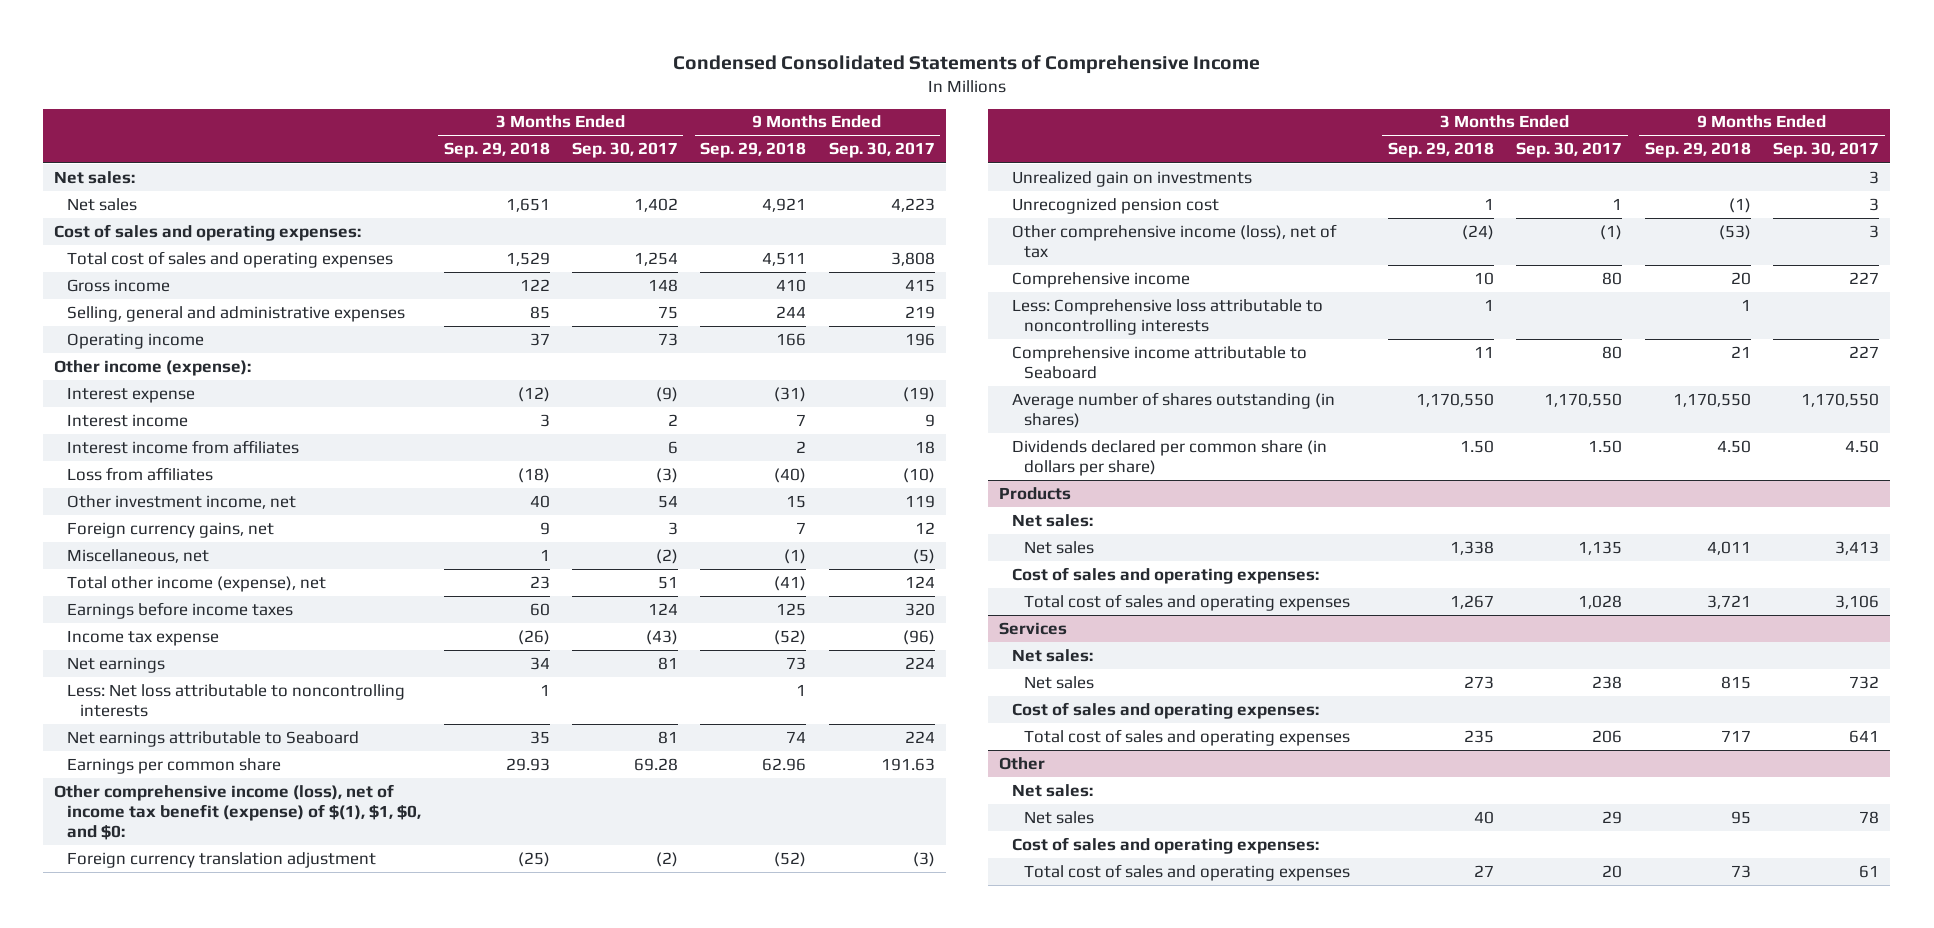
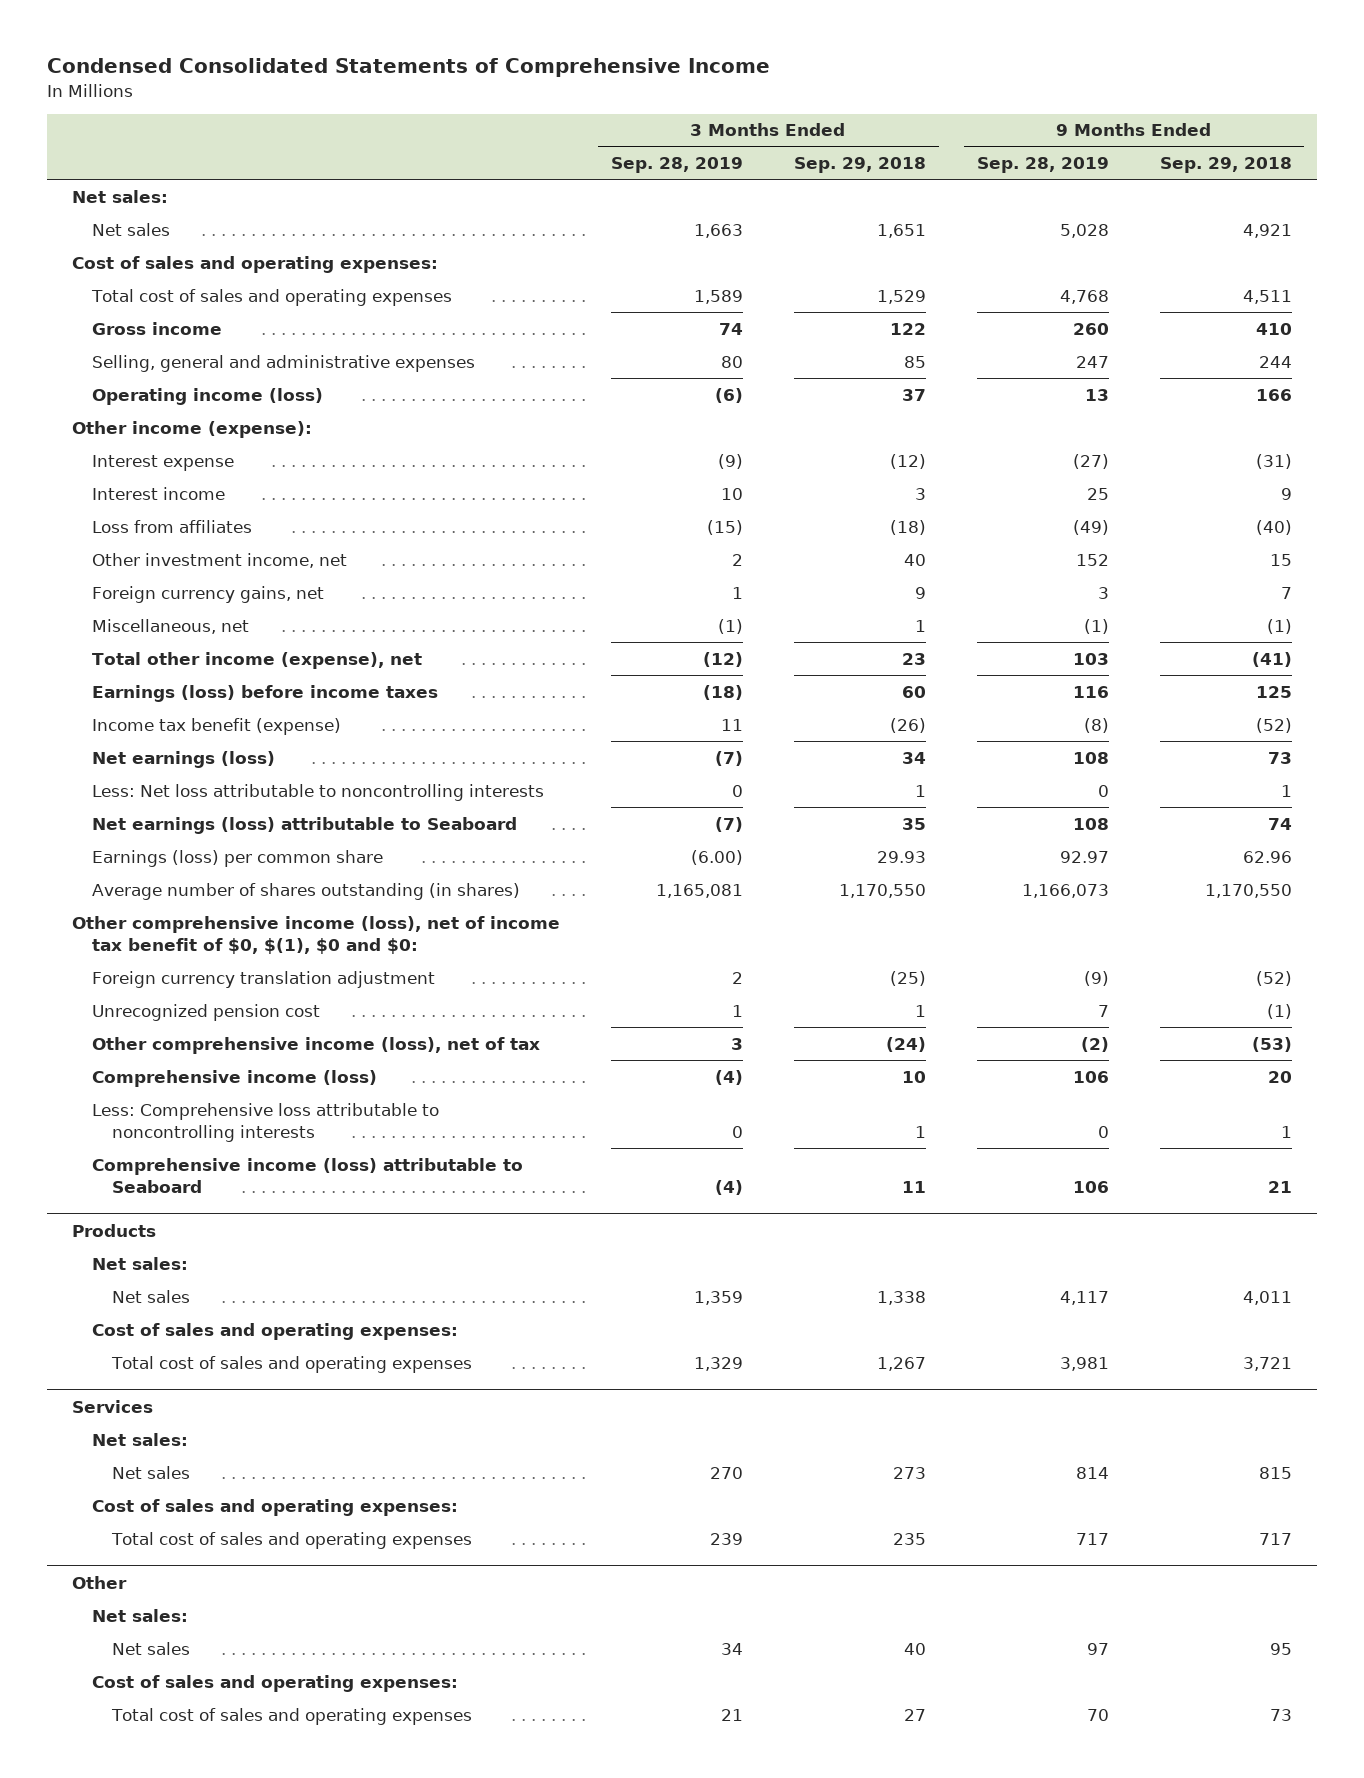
- | 3 Months Ended Sep. 29, 2018 | 3 Months Ended Sep. 30, 2017 | 9 Months Ended Sep. 29, 2018 | 9 Months Ended Sep. 30, 2017
+ | 3 Months Ended Sep. 28, 2019 | 3 Months Ended Sep. 29, 2018 | 9 Months Ended Sep. 28, 2019 | 9 Months Ended Sep. 29, 2018
- Operating income | 37 | 73 | 166 | 196
+ Operating income (loss) | (6) | 37 | 13 | 166
- Interest income | 3 | 2 | 7 | 9
- Interest income from affiliates | | 6 | 2 | 18
+ Interest income | 10 | 3 | 25 | 9
- Earnings before income taxes | 60 | 124 | 125 | 320
- Income tax expense | (26) | (43) | (52) | (96)
- Net earnings | 34 | 81 | 73 | 224
+ Earnings (loss) before income taxes | (18) | 60 | 116 | 125
+ Income tax benefit (expense) | 11 | (26) | (8) | (52)
+ Net earnings (loss) | (7) | 34 | 108 | 73
- Net earnings attributable to Seaboard | 35 | 81 | 74 | 224
- Earnings per common share | 29.93 | 69.28 | 62.96 | 191.63
- Other comprehensive income (loss), net of income tax benefit (expense) of $(1), $1, $0, and $0:
+ Net earnings (loss) attributable to Seaboard | (7) | 35 | 108 | 74
+ Earnings (loss) per common share | (6.00) | 29.93 | 92.97 | 62.96
moved up: Average number of shares outstanding (in shares) | 1,165,081 | 1,170,550 | 1,166,073 | 1,170,550
+ Other comprehensive income (loss), net of income tax benefit of $0, $(1), $0 and $0:
- Unrealized gain on investments | | | | 3
- Comprehensive income | 10 | 80 | 20 | 227
+ Comprehensive income (loss) | (4) | 10 | 106 | 20
- Comprehensive income attributable to Seaboard | 11 | 80 | 21 | 227
- Dividends declared per common share (in dollars per share) | 1.50 | 1.50 | 4.50 | 4.50
+ Comprehensive income (loss) attributable to Seaboard | (4) | 11 | 106 | 21

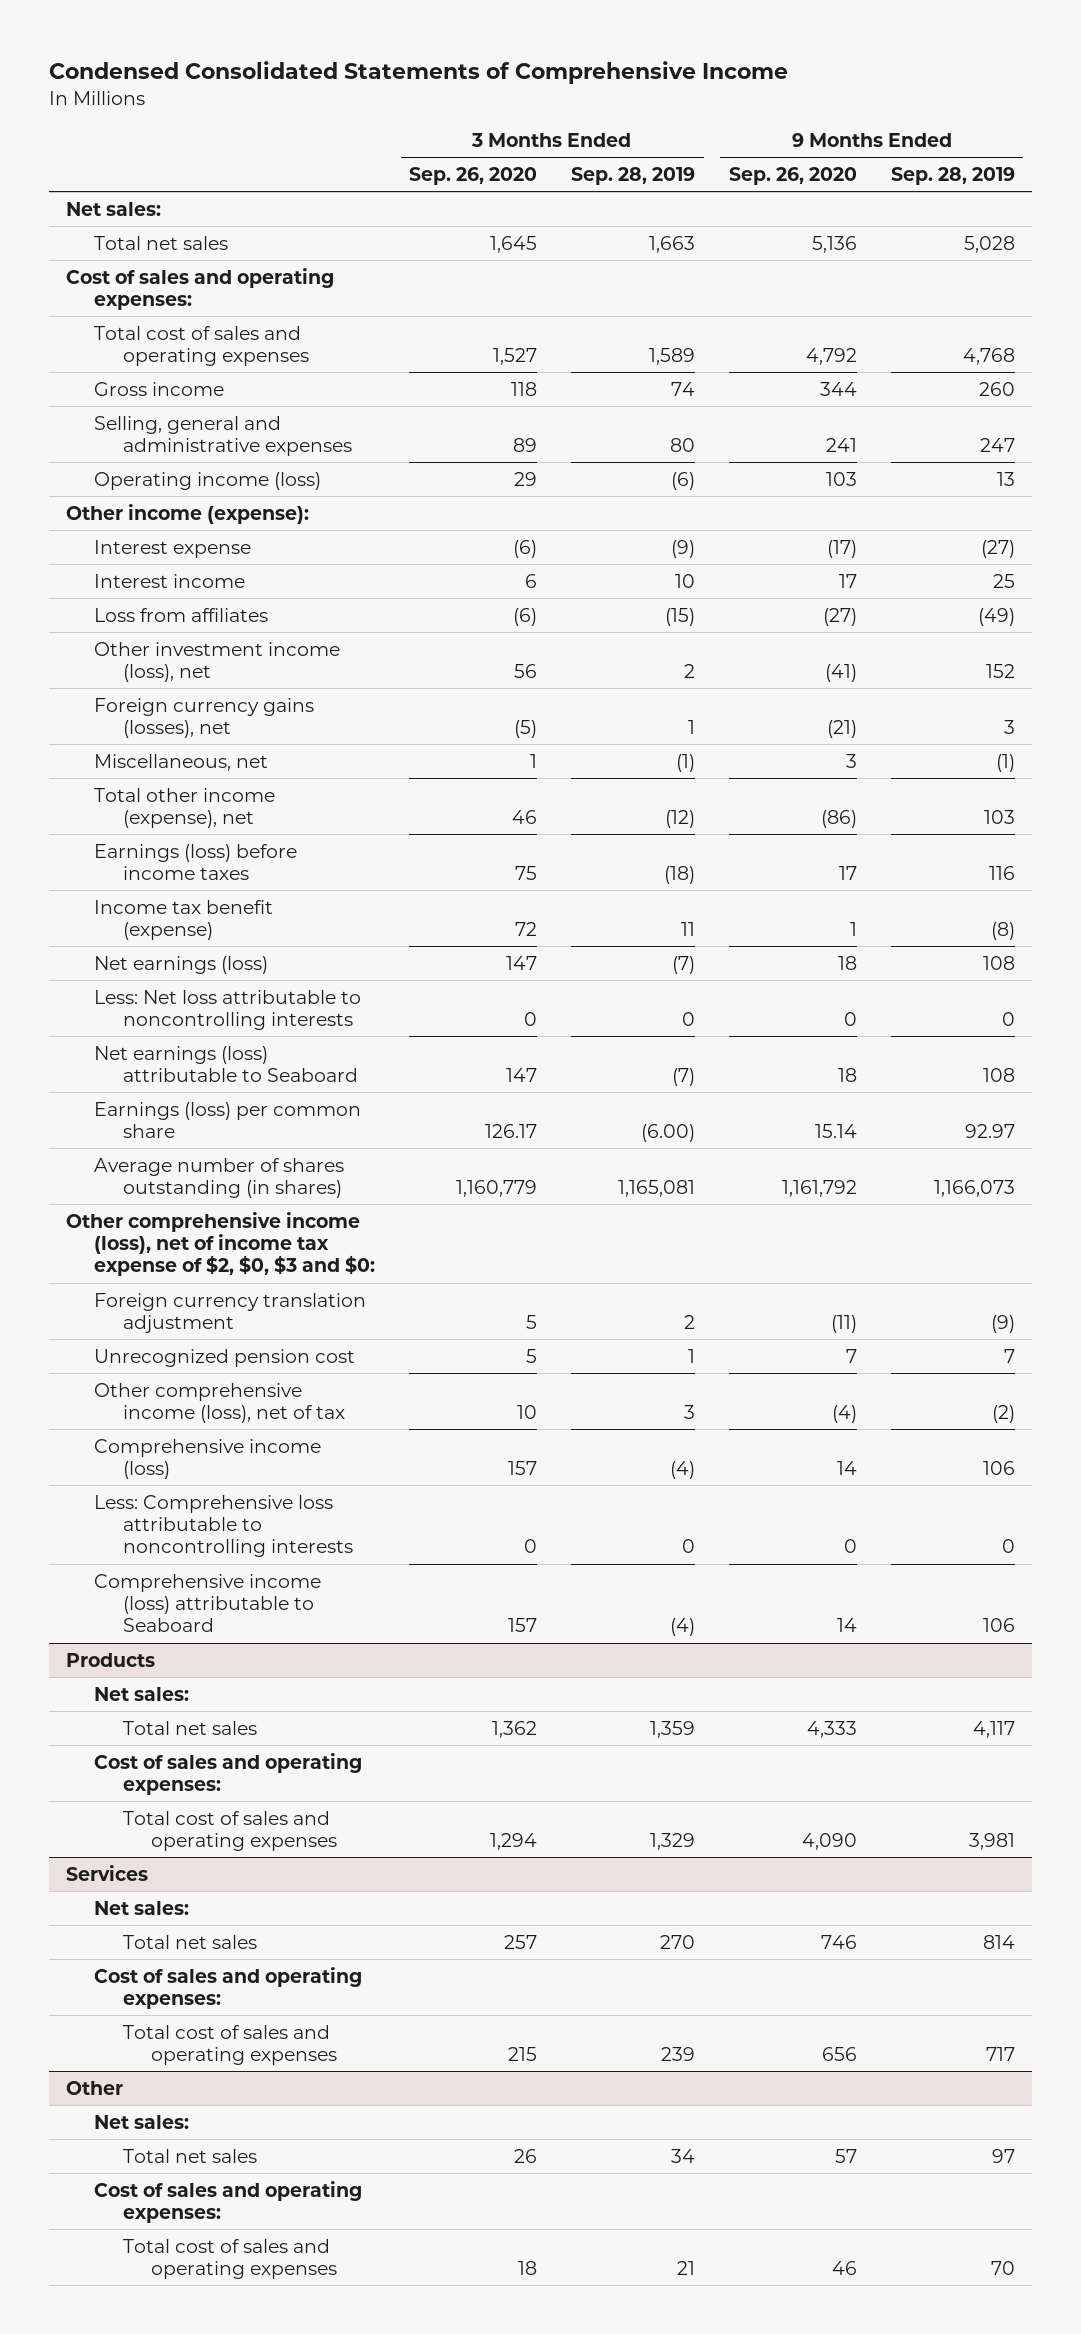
- | 3 Months Ended Sep. 28, 2019 | 3 Months Ended Sep. 29, 2018 | 9 Months Ended Sep. 28, 2019 | 9 Months Ended Sep. 29, 2018
+ | 3 Months Ended Sep. 26, 2020 | 3 Months Ended Sep. 28, 2019 | 9 Months Ended Sep. 26, 2020 | 9 Months Ended Sep. 28, 2019
- Net sales | 1,663 | 1,651 | 5,028 | 4,921
+ Total net sales | 1,645 | 1,663 | 5,136 | 5,028
- Other investment income, net | 2 | 40 | 152 | 15
- Foreign currency gains, net | 1 | 9 | 3 | 7
+ Other investment income (loss), net | 56 | 2 | (41) | 152
+ Foreign currency gains (losses), net | (5) | 1 | (21) | 3
- Other comprehensive income (loss), net of income tax benefit of $0, $(1), $0 and $0:
+ Other comprehensive income (loss), net of income tax expense of $2, $0, $3 and $0:
@ Products
- Net sales | 1,359 | 1,338 | 4,117 | 4,011
+ Total net sales | 1,362 | 1,359 | 4,333 | 4,117
@ Services
- Net sales | 270 | 273 | 814 | 815
+ Total net sales | 257 | 270 | 746 | 814
@ Other
- Net sales | 34 | 40 | 97 | 95
+ Total net sales | 26 | 34 | 57 | 97

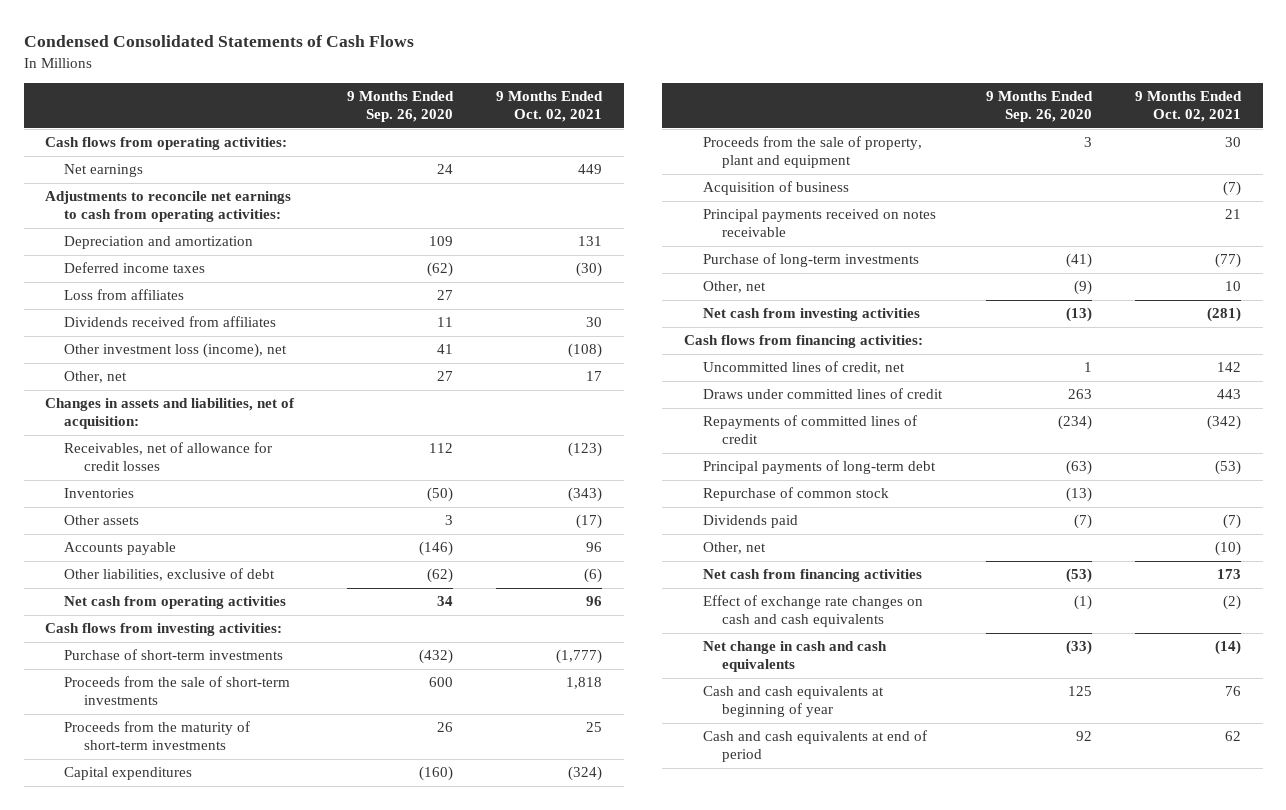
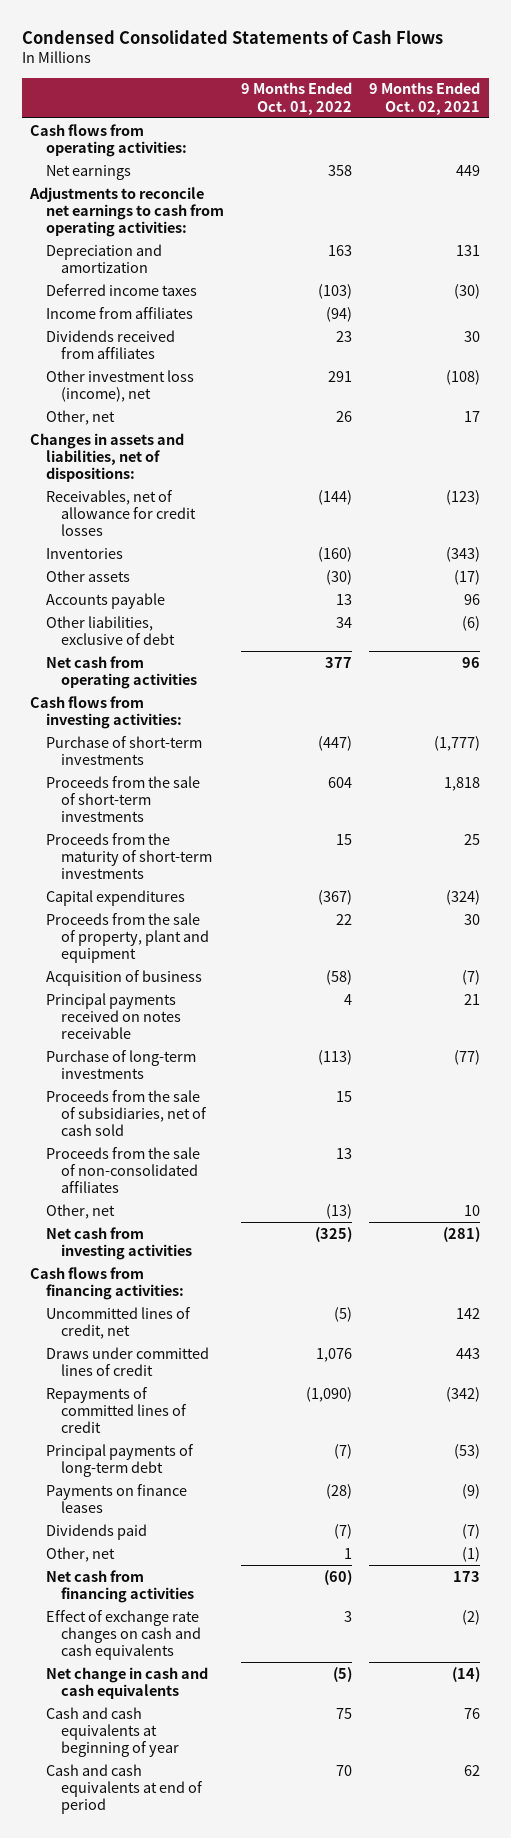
- | 9 Months Ended Sep. 26, 2020 | 9 Months Ended Oct. 02, 2021
+ | 9 Months Ended Oct. 01, 2022 | 9 Months Ended Oct. 02, 2021
- Loss from affiliates | 27 |
+ Income from affiliates | (94) |
- Changes in assets and liabilities, net of acquisition:
+ Changes in assets and liabilities, net of dispositions:
+ Proceeds from the sale of subsidiaries, net of cash sold | 15 |
+ Proceeds from the sale of non-consolidated affiliates | 13 |
- Repurchase of common stock | (13) |
+ Payments on finance leases | (28) | (9)
- Other, net | | (10)
+ Other, net | 1 | (1)

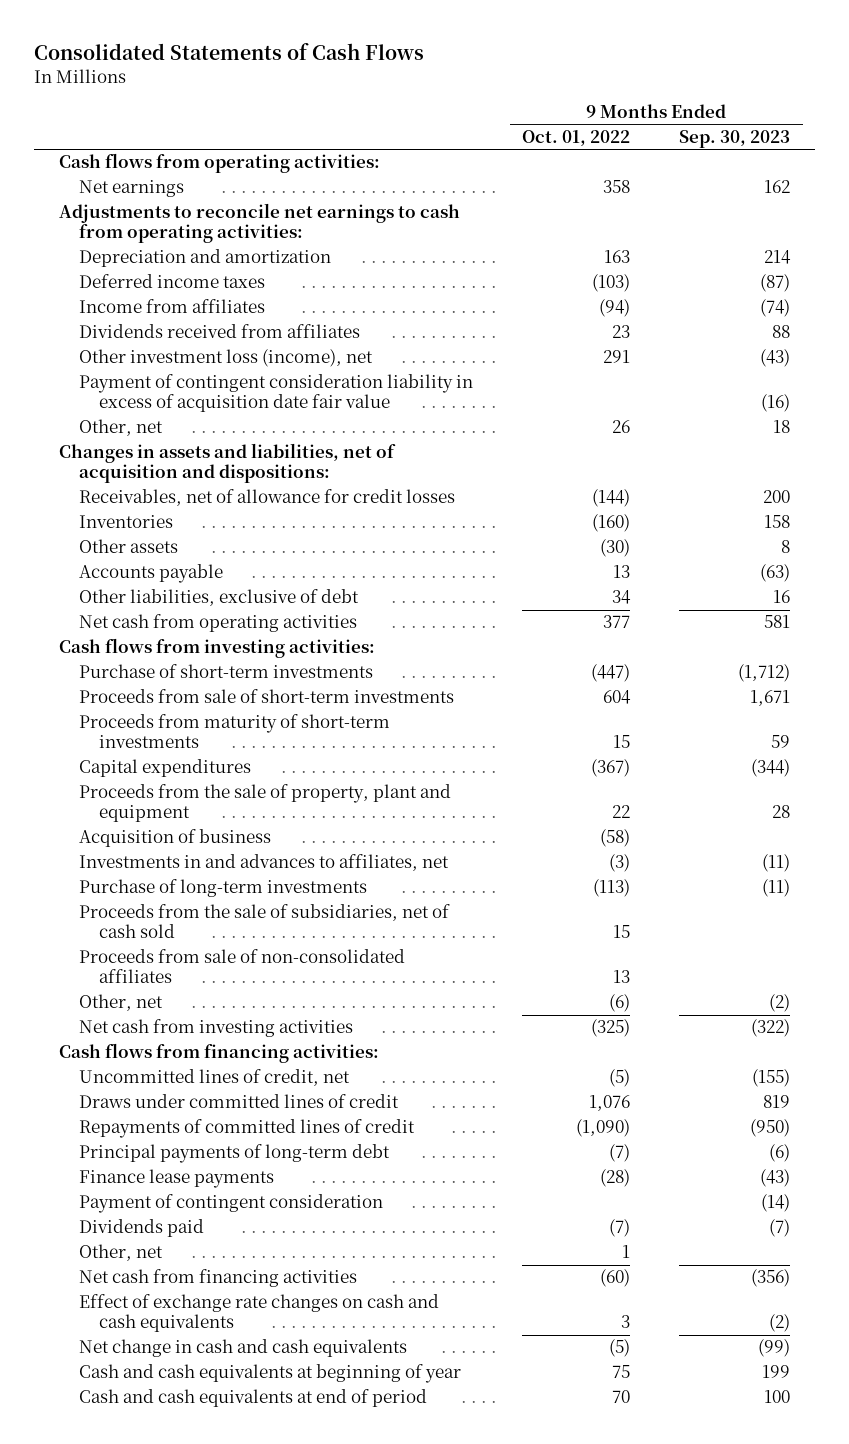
- Condensed Consolidated Statements of Cash Flows
+ Consolidated Statements of Cash Flows
- | 9 Months Ended Oct. 01, 2022 | 9 Months Ended Oct. 02, 2021
+ | 9 Months Ended Oct. 01, 2022 | 9 Months Ended Sep. 30, 2023
+ Payment of contingent consideration liability in excess of acquisition date fair value | | (16)
- Changes in assets and liabilities, net of dispositions:
+ Changes in assets and liabilities, net of acquisition and dispositions:
- Proceeds from the sale of short-term investments | 604 | 1,818
- Proceeds from the maturity of short-term investments | 15 | 25
+ Proceeds from sale of short-term investments | 604 | 1,671
+ Proceeds from maturity of short-term investments | 15 | 59
- Principal payments received on notes receivable | 4 | 21
+ Investments in and advances to affiliates, net | (3) | (11)
- Proceeds from the sale of non-consolidated affiliates | 13 |
- Other, net | (13) | 10
+ Proceeds from sale of non-consolidated affiliates | 13 |
+ Other, net | (6) | (2)
- Payments on finance leases | (28) | (9)
+ Finance lease payments | (28) | (43)
+ Payment of contingent consideration | | (14)

